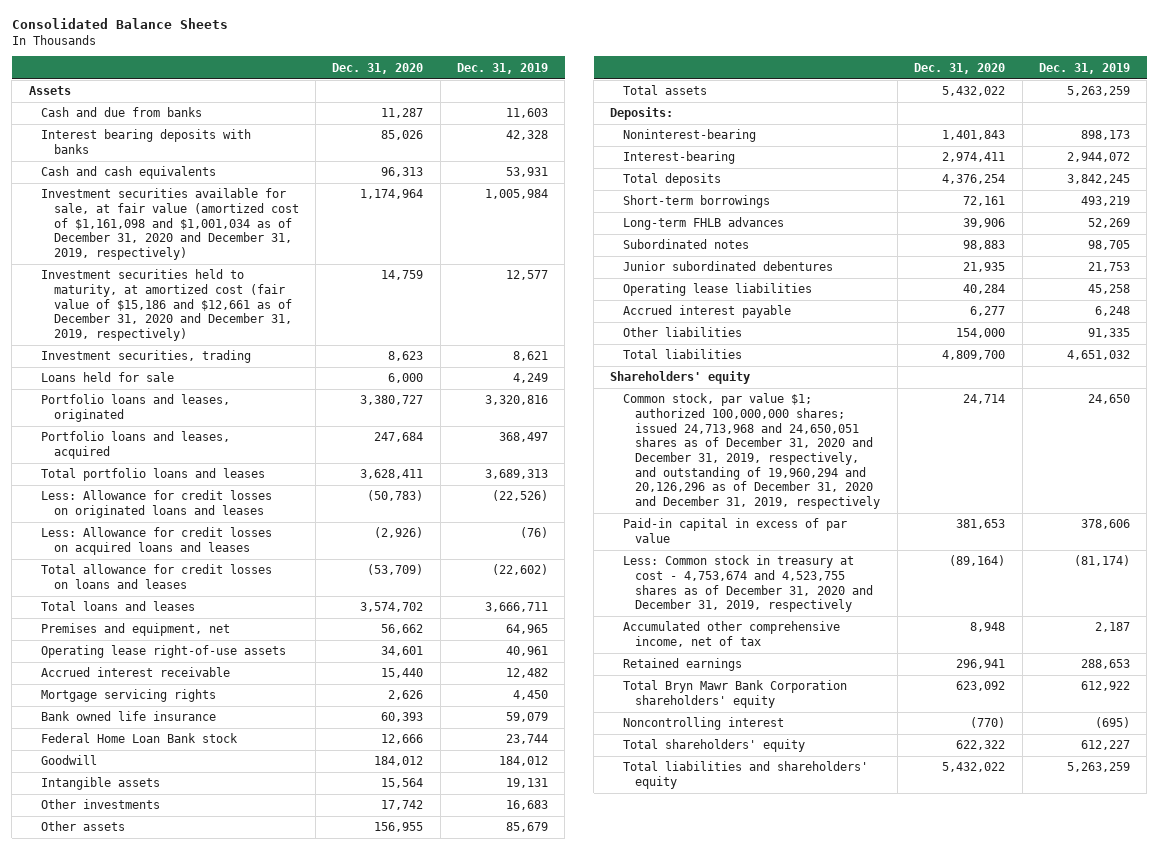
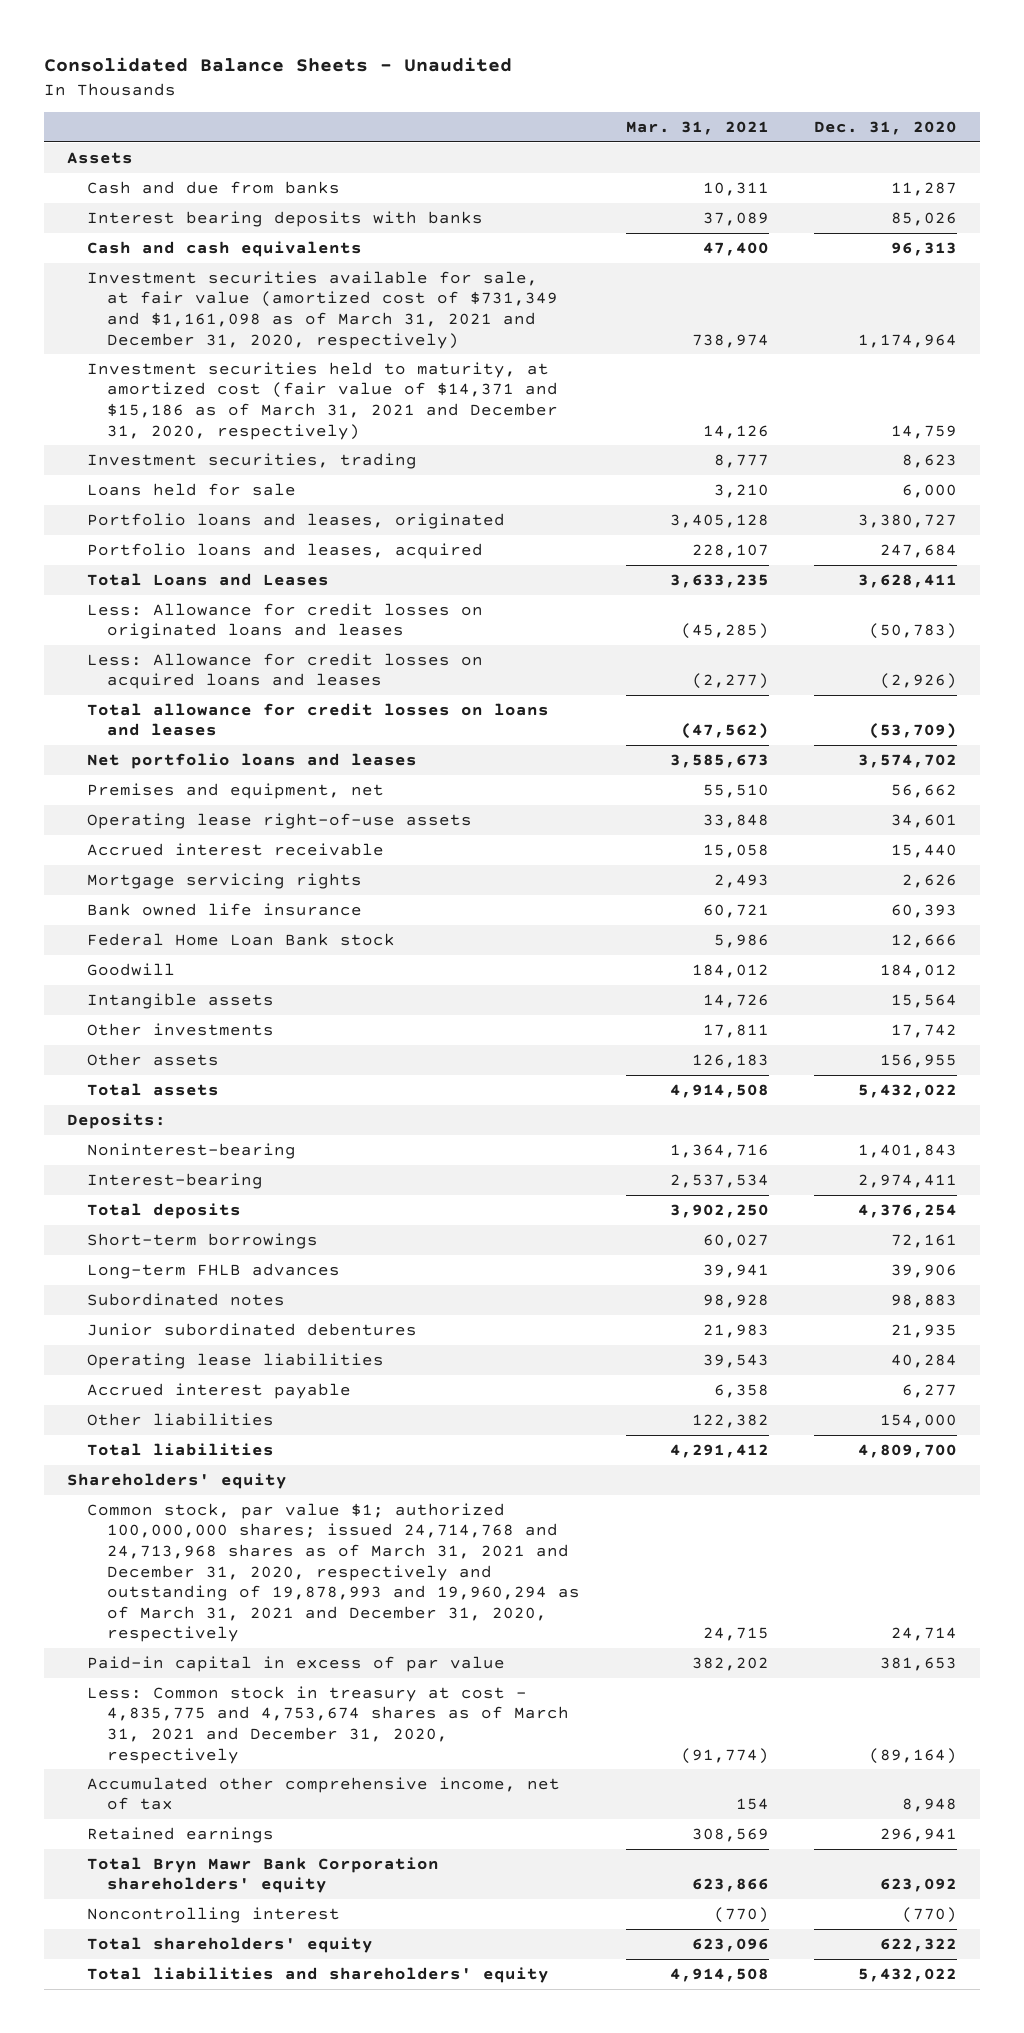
- Consolidated Balance Sheets
+ Consolidated Balance Sheets - Unaudited
- | Dec. 31, 2020 | Dec. 31, 2019
+ | Mar. 31, 2021 | Dec. 31, 2020
- Investment securities available for sale, at fair value (amortized cost of $1,161,098 and $1,001,034 as of December 31, 2020 and December 31, 2019, respectively) | 1,174,964 | 1,005,984
- Investment securities held to maturity, at amortized cost (fair value of $15,186 and $12,661 as of December 31, 2020 and December 31, 2019, respectively) | 14,759 | 12,577
+ Investment securities available for sale, at fair value (amortized cost of $731,349 and $1,161,098 as of March 31, 2021 and December 31, 2020, respectively) | 738,974 | 1,174,964
+ Investment securities held to maturity, at amortized cost (fair value of $14,371 and $15,186 as of March 31, 2021 and December 31, 2020, respectively) | 14,126 | 14,759
- Total portfolio loans and leases | 3,628,411 | 3,689,313
+ Total Loans and Leases | 3,633,235 | 3,628,411
- Total loans and leases | 3,574,702 | 3,666,711
+ Net portfolio loans and leases | 3,585,673 | 3,574,702
- Common stock, par value $1; authorized 100,000,000 shares; issued 24,713,968 and 24,650,051 shares as of December 31, 2020 and December 31, 2019, respectively, and outstanding of 19,960,294 and 20,126,296 as of December 31, 2020 and December 31, 2019, respectively | 24,714 | 24,650
+ Common stock, par value $1; authorized 100,000,000 shares; issued 24,714,768 and 24,713,968 shares as of March 31, 2021 and December 31, 2020, respectively and outstanding of 19,878,993 and 19,960,294 as of March 31, 2021 and December 31, 2020, respectively | 24,715 | 24,714
- Less: Common stock in treasury at cost - 4,753,674 and 4,523,755 shares as of December 31, 2020 and December 31, 2019, respectively | (89,164) | (81,174)
+ Less: Common stock in treasury at cost - 4,835,775 and 4,753,674 shares as of March 31, 2021 and December 31, 2020, respectively | (91,774) | (89,164)

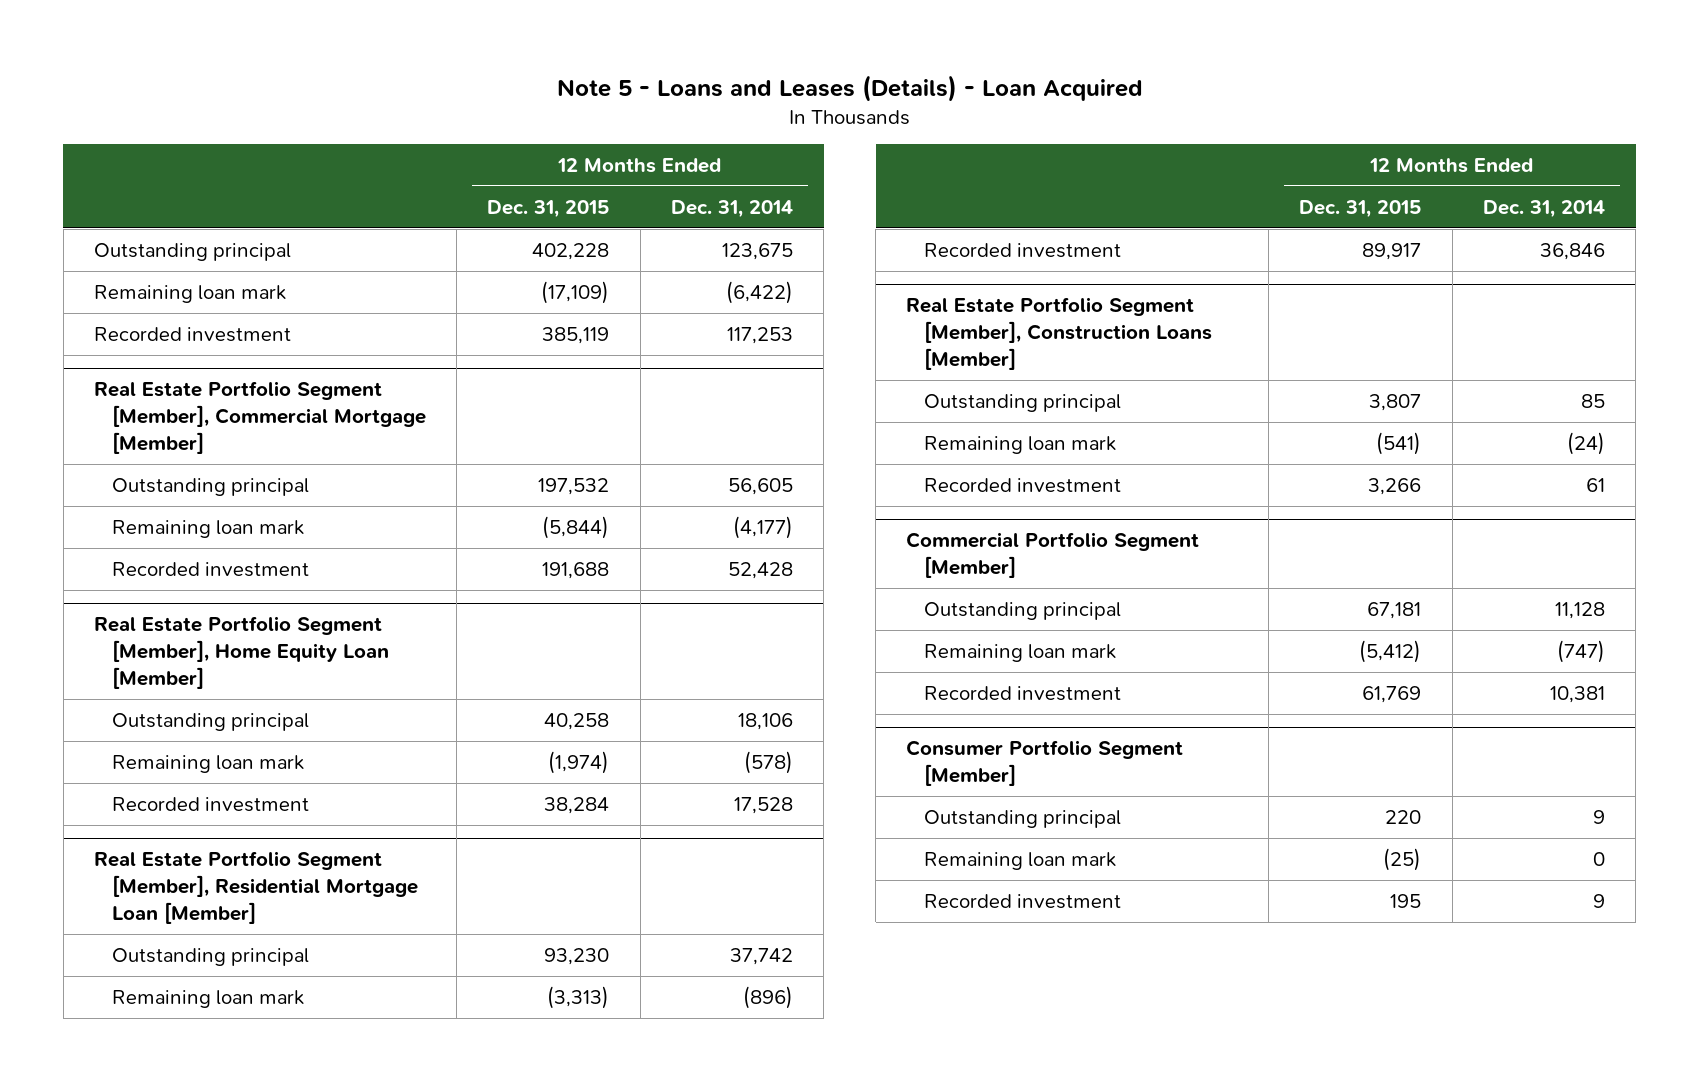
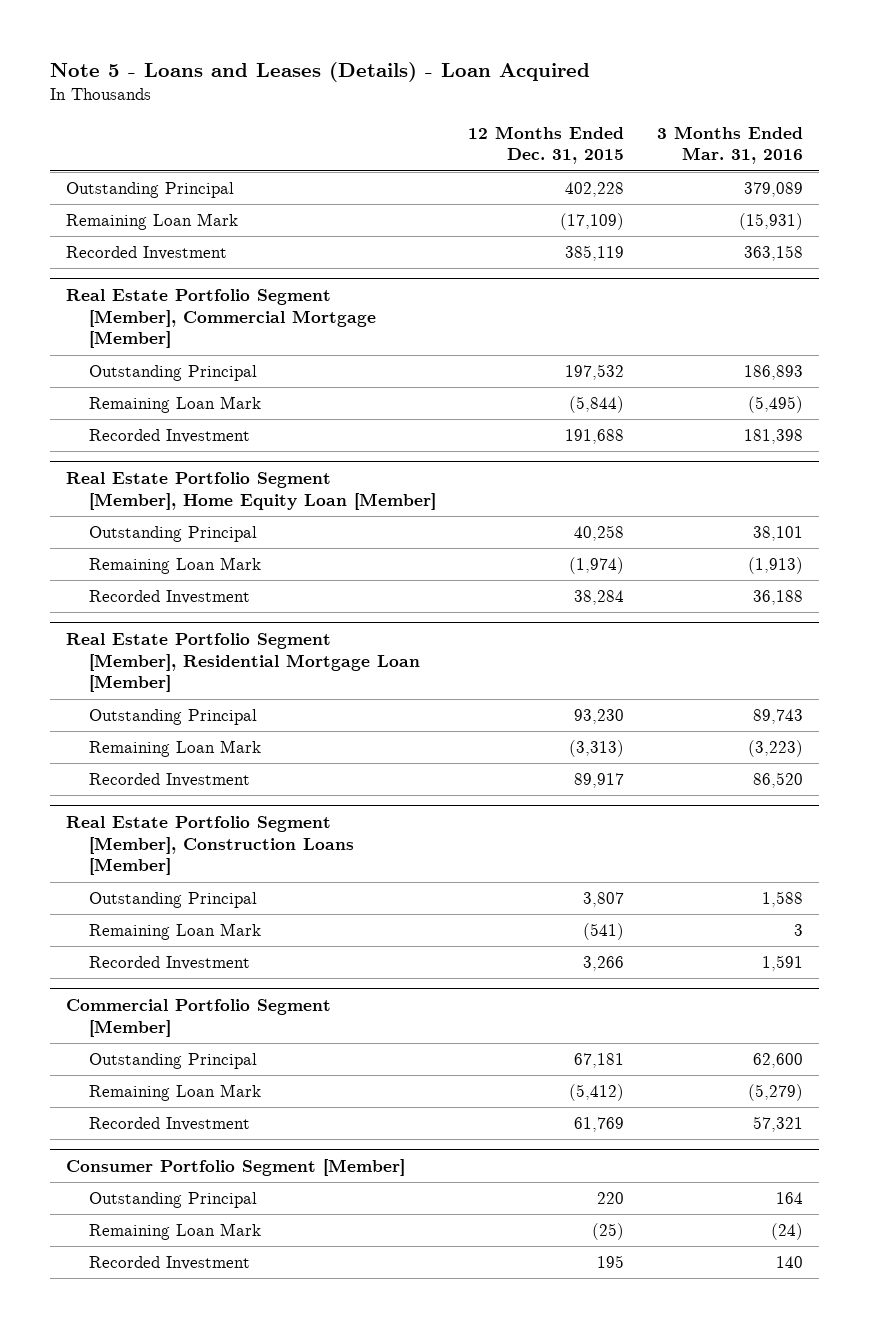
- | 12 Months Ended Dec. 31, 2015 | 12 Months Ended Dec. 31, 2014
+ | 12 Months Ended Dec. 31, 2015 | 3 Months Ended Mar. 31, 2016
- Outstanding principal | 402,228 | 123,675
- Remaining loan mark | (17,109) | (6,422)
- Recorded investment | 385,119 | 117,253
+ Outstanding Principal | 402,228 | 379,089
+ Remaining Loan Mark | (17,109) | (15,931)
+ Recorded Investment | 385,119 | 363,158
@ Real Estate Portfolio Segment [Member], Commercial Mortgage [Member]
- Outstanding principal | 197,532 | 56,605
- Remaining loan mark | (5,844) | (4,177)
- Recorded investment | 191,688 | 52,428
+ Outstanding Principal | 197,532 | 186,893
+ Remaining Loan Mark | (5,844) | (5,495)
+ Recorded Investment | 191,688 | 181,398
@ Real Estate Portfolio Segment [Member], Home Equity Loan [Member]
- Outstanding principal | 40,258 | 18,106
- Remaining loan mark | (1,974) | (578)
- Recorded investment | 38,284 | 17,528
+ Outstanding Principal | 40,258 | 38,101
+ Remaining Loan Mark | (1,974) | (1,913)
+ Recorded Investment | 38,284 | 36,188
@ Real Estate Portfolio Segment [Member], Residential Mortgage Loan [Member]
- Outstanding principal | 93,230 | 37,742
- Remaining loan mark | (3,313) | (896)
- Recorded investment | 89,917 | 36,846
+ Outstanding Principal | 93,230 | 89,743
+ Remaining Loan Mark | (3,313) | (3,223)
+ Recorded Investment | 89,917 | 86,520
@ Real Estate Portfolio Segment [Member], Construction Loans [Member]
- Outstanding principal | 3,807 | 85
- Remaining loan mark | (541) | (24)
- Recorded investment | 3,266 | 61
+ Outstanding Principal | 3,807 | 1,588
+ Remaining Loan Mark | (541) | 3
+ Recorded Investment | 3,266 | 1,591
@ Commercial Portfolio Segment [Member]
- Outstanding principal | 67,181 | 11,128
- Remaining loan mark | (5,412) | (747)
- Recorded investment | 61,769 | 10,381
+ Outstanding Principal | 67,181 | 62,600
+ Remaining Loan Mark | (5,412) | (5,279)
+ Recorded Investment | 61,769 | 57,321
@ Consumer Portfolio Segment [Member]
- Outstanding principal | 220 | 9
- Remaining loan mark | (25) | 0
- Recorded investment | 195 | 9
+ Outstanding Principal | 220 | 164
+ Remaining Loan Mark | (25) | (24)
+ Recorded Investment | 195 | 140

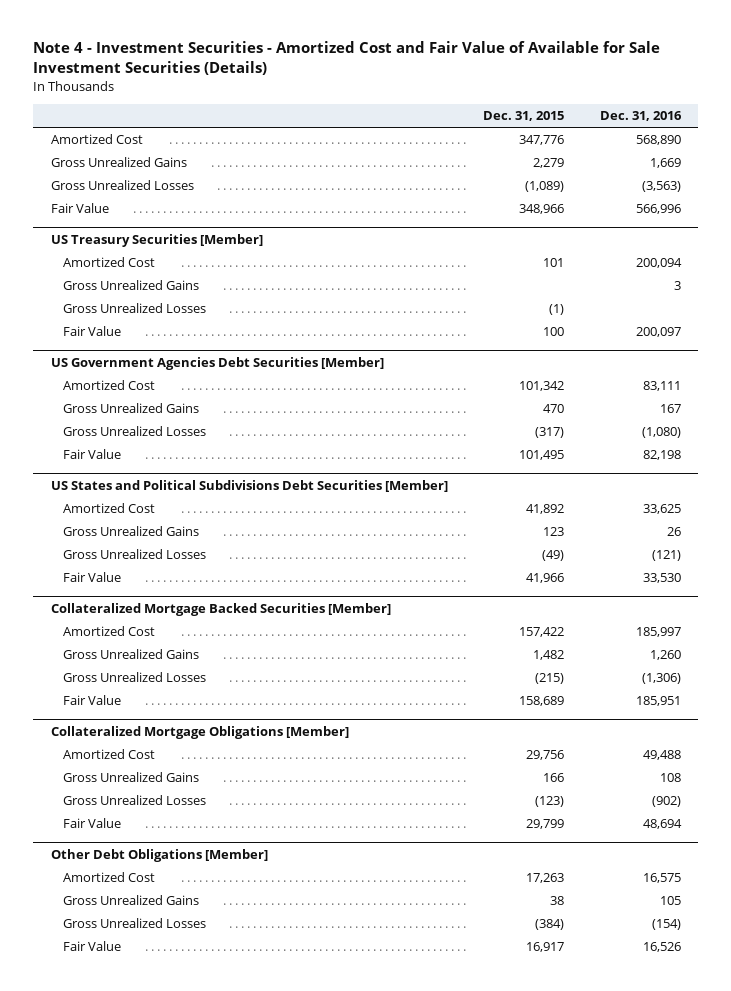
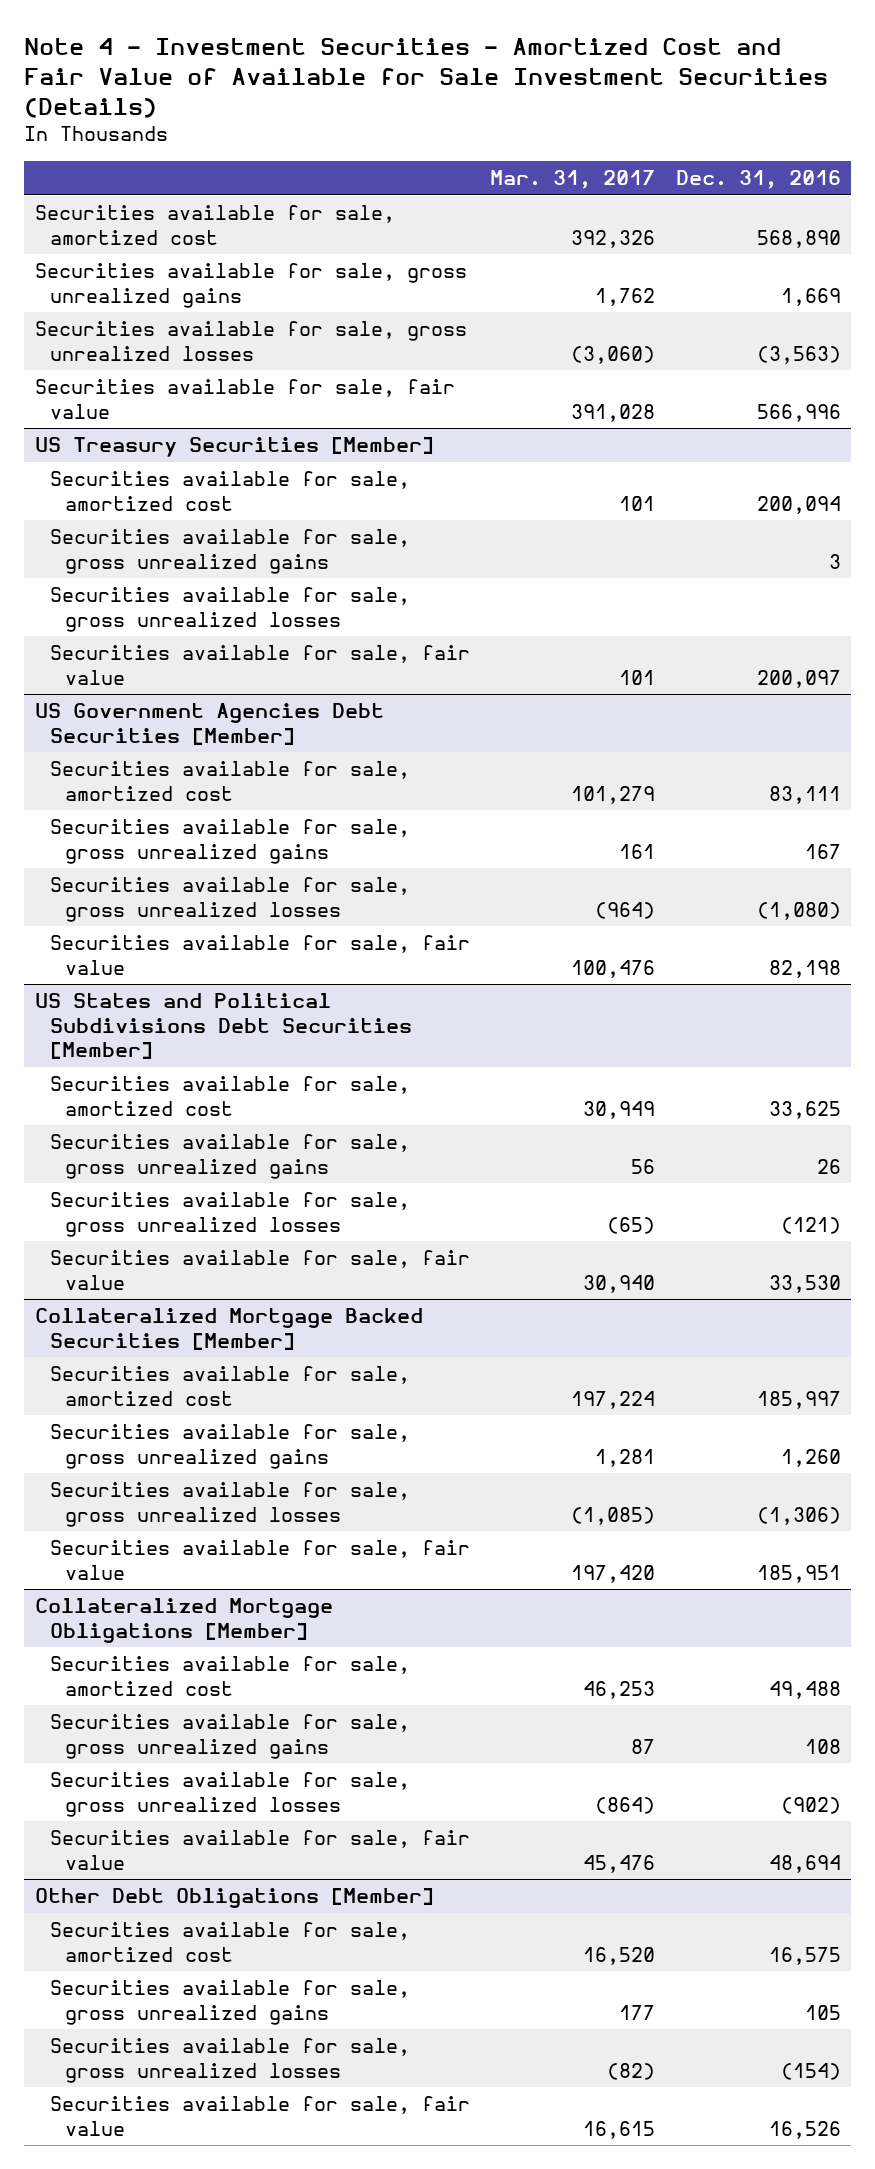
- | Dec. 31, 2015 | Dec. 31, 2016
+ | Mar. 31, 2017 | Dec. 31, 2016
- Amortized Cost | 347,776 | 568,890
- Gross Unrealized Gains | 2,279 | 1,669
- Gross Unrealized Losses | (1,089) | (3,563)
- Fair Value | 348,966 | 566,996
+ Securities available for sale, amortized cost | 392,326 | 568,890
+ Securities available for sale, gross unrealized gains | 1,762 | 1,669
+ Securities available for sale, gross unrealized losses | (3,060) | (3,563)
+ Securities available for sale, fair value | 391,028 | 566,996
@ US Treasury Securities [Member]
- Amortized Cost | 101 | 200,094
- Gross Unrealized Gains | | 3
- Gross Unrealized Losses | (1) |
- Fair Value | 100 | 200,097
+ Securities available for sale, amortized cost | 101 | 200,094
+ Securities available for sale, gross unrealized gains | | 3
+ Securities available for sale, gross unrealized losses
+ Securities available for sale, fair value | 101 | 200,097
@ US Government Agencies Debt Securities [Member]
- Amortized Cost | 101,342 | 83,111
- Gross Unrealized Gains | 470 | 167
- Gross Unrealized Losses | (317) | (1,080)
- Fair Value | 101,495 | 82,198
+ Securities available for sale, amortized cost | 101,279 | 83,111
+ Securities available for sale, gross unrealized gains | 161 | 167
+ Securities available for sale, gross unrealized losses | (964) | (1,080)
+ Securities available for sale, fair value | 100,476 | 82,198
@ US States and Political Subdivisions Debt Securities [Member]
- Amortized Cost | 41,892 | 33,625
- Gross Unrealized Gains | 123 | 26
- Gross Unrealized Losses | (49) | (121)
- Fair Value | 41,966 | 33,530
+ Securities available for sale, amortized cost | 30,949 | 33,625
+ Securities available for sale, gross unrealized gains | 56 | 26
+ Securities available for sale, gross unrealized losses | (65) | (121)
+ Securities available for sale, fair value | 30,940 | 33,530
@ Collateralized Mortgage Backed Securities [Member]
- Amortized Cost | 157,422 | 185,997
- Gross Unrealized Gains | 1,482 | 1,260
- Gross Unrealized Losses | (215) | (1,306)
- Fair Value | 158,689 | 185,951
+ Securities available for sale, amortized cost | 197,224 | 185,997
+ Securities available for sale, gross unrealized gains | 1,281 | 1,260
+ Securities available for sale, gross unrealized losses | (1,085) | (1,306)
+ Securities available for sale, fair value | 197,420 | 185,951
@ Collateralized Mortgage Obligations [Member]
- Amortized Cost | 29,756 | 49,488
- Gross Unrealized Gains | 166 | 108
- Gross Unrealized Losses | (123) | (902)
- Fair Value | 29,799 | 48,694
+ Securities available for sale, amortized cost | 46,253 | 49,488
+ Securities available for sale, gross unrealized gains | 87 | 108
+ Securities available for sale, gross unrealized losses | (864) | (902)
+ Securities available for sale, fair value | 45,476 | 48,694
@ Other Debt Obligations [Member]
- Amortized Cost | 17,263 | 16,575
- Gross Unrealized Gains | 38 | 105
- Gross Unrealized Losses | (384) | (154)
- Fair Value | 16,917 | 16,526
+ Securities available for sale, amortized cost | 16,520 | 16,575
+ Securities available for sale, gross unrealized gains | 177 | 105
+ Securities available for sale, gross unrealized losses | (82) | (154)
+ Securities available for sale, fair value | 16,615 | 16,526

